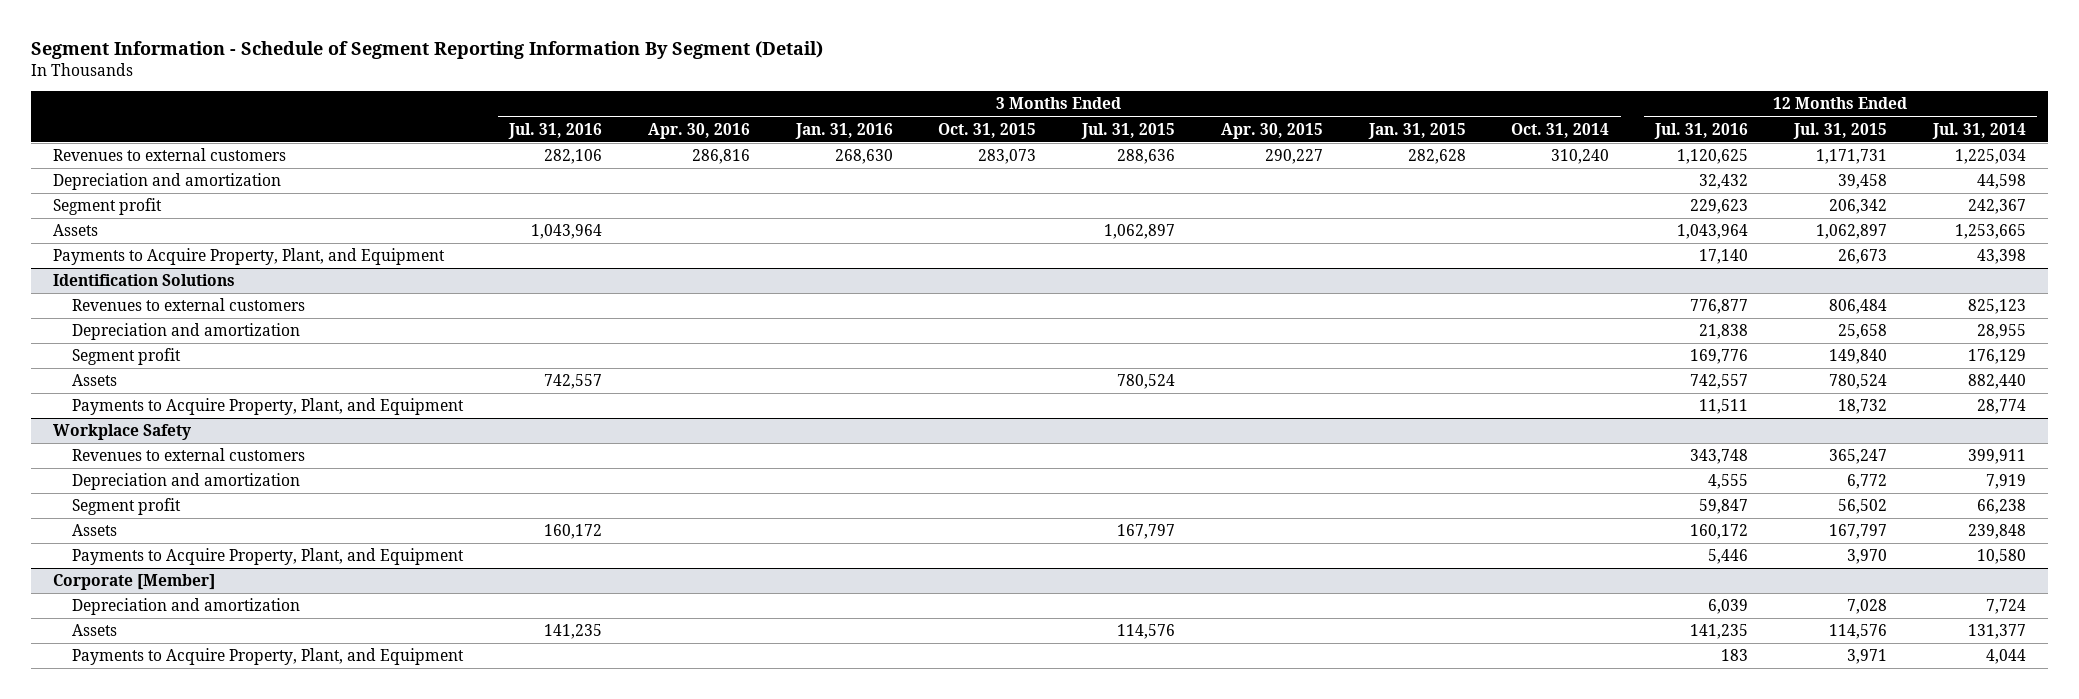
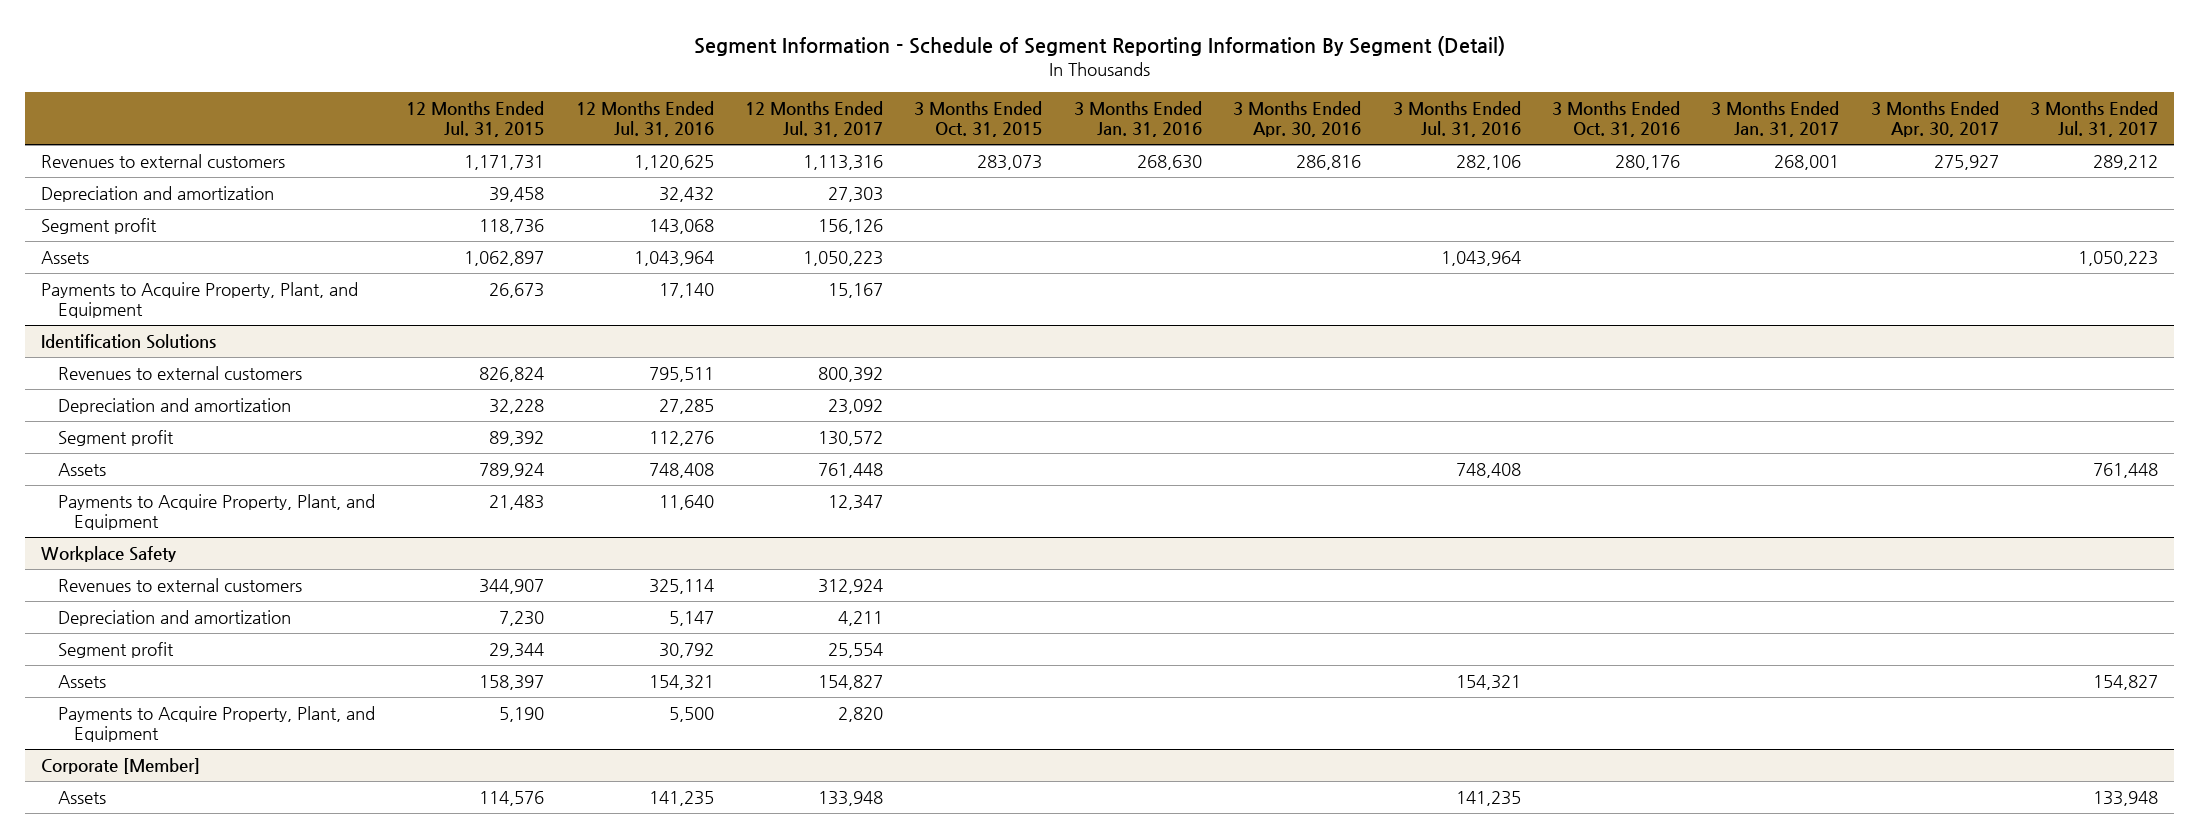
- | 3 Months Ended Jul. 31, 2016 | 3 Months Ended Apr. 30, 2016 | 3 Months Ended Jan. 31, 2016 | 3 Months Ended Oct. 31, 2015 | 3 Months Ended Jul. 31, 2015 | 3 Months Ended Apr. 30, 2015 | 3 Months Ended Jan. 31, 2015 | 3 Months Ended Oct. 31, 2014 | 12 Months Ended Jul. 31, 2016 | 12 Months Ended Jul. 31, 2015 | 12 Months Ended Jul. 31, 2014
+ | 12 Months Ended Jul. 31, 2015 | 12 Months Ended Jul. 31, 2016 | 12 Months Ended Jul. 31, 2017 | 3 Months Ended Oct. 31, 2015 | 3 Months Ended Jan. 31, 2016 | 3 Months Ended Apr. 30, 2016 | 3 Months Ended Jul. 31, 2016 | 3 Months Ended Oct. 31, 2016 | 3 Months Ended Jan. 31, 2017 | 3 Months Ended Apr. 30, 2017 | 3 Months Ended Jul. 31, 2017
- Segment profit | | | | | | | | | 229,623 | 206,342 | 242,367
+ Segment profit | 118,736 | 143,068 | 156,126 | | | | | | | |
@ Identification Solutions
- Revenues to external customers | | | | | | | | | 776,877 | 806,484 | 825,123
- Depreciation and amortization | | | | | | | | | 21,838 | 25,658 | 28,955
- Segment profit | | | | | | | | | 169,776 | 149,840 | 176,129
- Assets | 742,557 | | | | 780,524 | | | | 742,557 | 780,524 | 882,440
- Payments to Acquire Property, Plant, and Equipment | | | | | | | | | 11,511 | 18,732 | 28,774
+ Revenues to external customers | 826,824 | 795,511 | 800,392 | | | | | | | |
+ Depreciation and amortization | 32,228 | 27,285 | 23,092 | | | | | | | |
+ Segment profit | 89,392 | 112,276 | 130,572 | | | | | | | |
+ Assets | 789,924 | 748,408 | 761,448 | | | | 748,408 | | | | 761,448
+ Payments to Acquire Property, Plant, and Equipment | 21,483 | 11,640 | 12,347 | | | | | | | |
@ Workplace Safety
- Revenues to external customers | | | | | | | | | 343,748 | 365,247 | 399,911
- Depreciation and amortization | | | | | | | | | 4,555 | 6,772 | 7,919
- Segment profit | | | | | | | | | 59,847 | 56,502 | 66,238
- Assets | 160,172 | | | | 167,797 | | | | 160,172 | 167,797 | 239,848
- Payments to Acquire Property, Plant, and Equipment | | | | | | | | | 5,446 | 3,970 | 10,580
+ Revenues to external customers | 344,907 | 325,114 | 312,924 | | | | | | | |
+ Depreciation and amortization | 7,230 | 5,147 | 4,211 | | | | | | | |
+ Segment profit | 29,344 | 30,792 | 25,554 | | | | | | | |
+ Assets | 158,397 | 154,321 | 154,827 | | | | 154,321 | | | | 154,827
+ Payments to Acquire Property, Plant, and Equipment | 5,190 | 5,500 | 2,820 | | | | | | | |
@ Corporate [Member]
- Depreciation and amortization | | | | | | | | | 6,039 | 7,028 | 7,724
- Payments to Acquire Property, Plant, and Equipment | | | | | | | | | 183 | 3,971 | 4,044

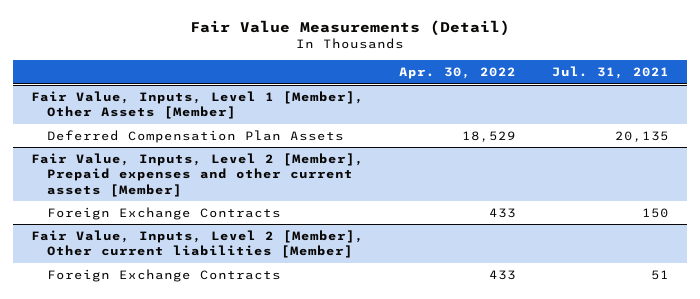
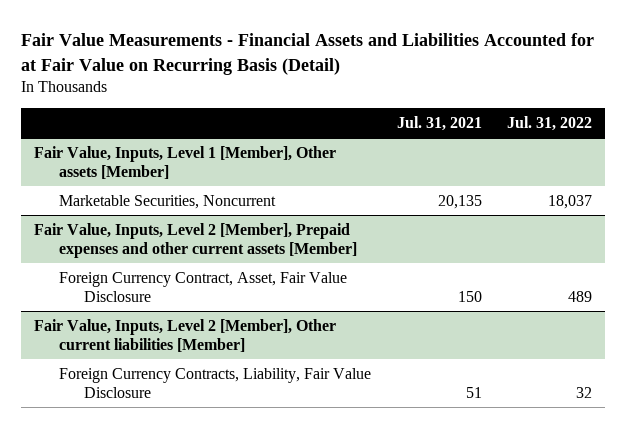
- Fair Value Measurements (Detail)
+ Fair Value Measurements - Financial Assets and Liabilities Accounted for at Fair Value on Recurring Basis (Detail)
- | Apr. 30, 2022 | Jul. 31, 2021
+ | Jul. 31, 2021 | Jul. 31, 2022
- Fair Value, Inputs, Level 1 [Member], Other Assets [Member]
- Deferred Compensation Plan Assets | 18,529 | 20,135
+ Fair Value, Inputs, Level 1 [Member], Other assets [Member]
+ Marketable Securities, Noncurrent | 20,135 | 18,037
@ Fair Value, Inputs, Level 2 [Member], Prepaid expenses and other current assets [Member]
- Foreign Exchange Contracts | 433 | 150
+ Foreign Currency Contract, Asset, Fair Value Disclosure | 150 | 489
@ Fair Value, Inputs, Level 2 [Member], Other current liabilities [Member]
- Foreign Exchange Contracts | 433 | 51
+ Foreign Currency Contracts, Liability, Fair Value Disclosure | 51 | 32

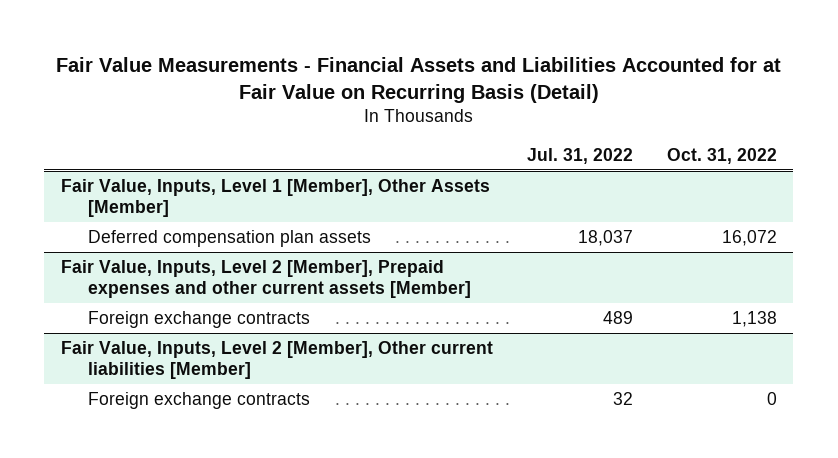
- | Jul. 31, 2021 | Jul. 31, 2022
+ | Jul. 31, 2022 | Oct. 31, 2022
- Fair Value, Inputs, Level 1 [Member], Other assets [Member]
- Marketable Securities, Noncurrent | 20,135 | 18,037
+ Fair Value, Inputs, Level 1 [Member], Other Assets [Member]
+ Deferred compensation plan assets | 18,037 | 16,072
@ Fair Value, Inputs, Level 2 [Member], Prepaid expenses and other current assets [Member]
- Foreign Currency Contract, Asset, Fair Value Disclosure | 150 | 489
+ Foreign exchange contracts | 489 | 1,138
@ Fair Value, Inputs, Level 2 [Member], Other current liabilities [Member]
- Foreign Currency Contracts, Liability, Fair Value Disclosure | 51 | 32
+ Foreign exchange contracts | 32 | 0

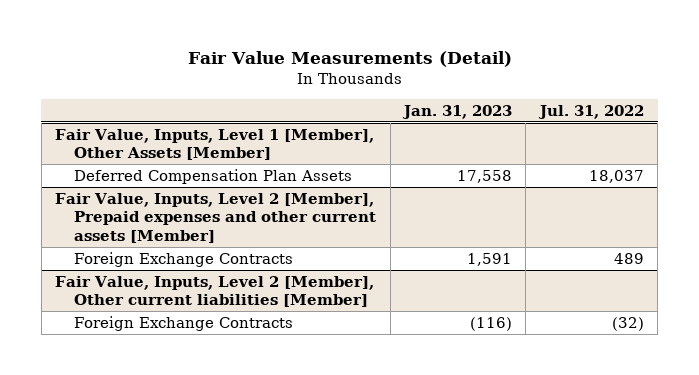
- Fair Value Measurements - Financial Assets and Liabilities Accounted for at Fair Value on Recurring Basis (Detail)
+ Fair Value Measurements (Detail)
- | Jul. 31, 2022 | Oct. 31, 2022
+ | Jan. 31, 2023 | Jul. 31, 2022
@ Fair Value, Inputs, Level 1 [Member], Other Assets [Member]
- Deferred compensation plan assets | 18,037 | 16,072
+ Deferred Compensation Plan Assets | 17,558 | 18,037
@ Fair Value, Inputs, Level 2 [Member], Prepaid expenses and other current assets [Member]
- Foreign exchange contracts | 489 | 1,138
+ Foreign Exchange Contracts | 1,591 | 489
@ Fair Value, Inputs, Level 2 [Member], Other current liabilities [Member]
- Foreign exchange contracts | 32 | 0
+ Foreign Exchange Contracts | (116) | (32)

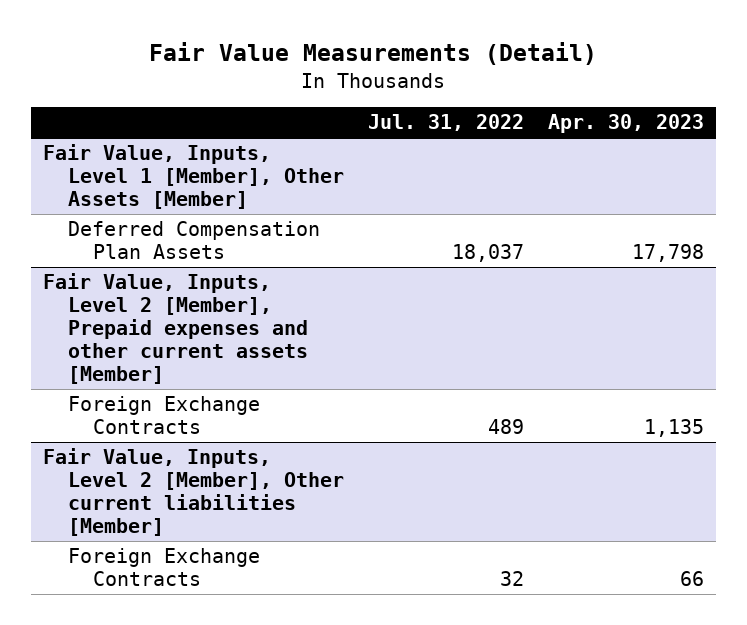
- | Jan. 31, 2023 | Jul. 31, 2022
+ | Jul. 31, 2022 | Apr. 30, 2023
@ Fair Value, Inputs, Level 2 [Member], Other current liabilities [Member]
- Foreign Exchange Contracts | (116) | (32)
+ Foreign Exchange Contracts | 32 | 66

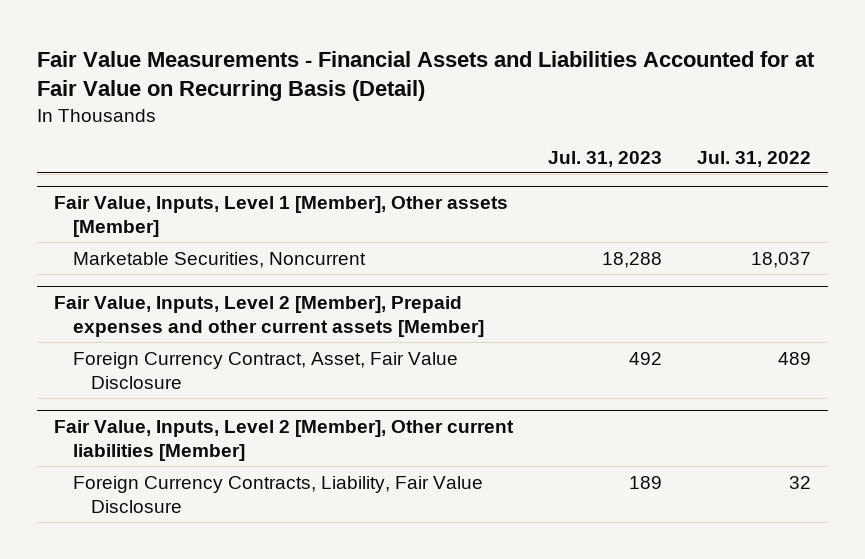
- Fair Value Measurements (Detail)
+ Fair Value Measurements - Financial Assets and Liabilities Accounted for at Fair Value on Recurring Basis (Detail)
- | Jul. 31, 2022 | Apr. 30, 2023
+ | Jul. 31, 2023 | Jul. 31, 2022
- Fair Value, Inputs, Level 1 [Member], Other Assets [Member]
- Deferred Compensation Plan Assets | 18,037 | 17,798
+ Fair Value, Inputs, Level 1 [Member], Other assets [Member]
+ Marketable Securities, Noncurrent | 18,288 | 18,037
@ Fair Value, Inputs, Level 2 [Member], Prepaid expenses and other current assets [Member]
- Foreign Exchange Contracts | 489 | 1,135
+ Foreign Currency Contract, Asset, Fair Value Disclosure | 492 | 489
@ Fair Value, Inputs, Level 2 [Member], Other current liabilities [Member]
- Foreign Exchange Contracts | 32 | 66
+ Foreign Currency Contracts, Liability, Fair Value Disclosure | 189 | 32

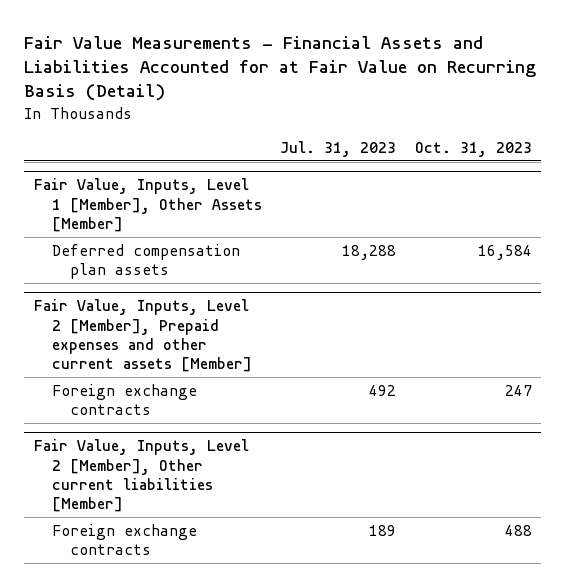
- | Jul. 31, 2023 | Jul. 31, 2022
+ | Jul. 31, 2023 | Oct. 31, 2023
- Fair Value, Inputs, Level 1 [Member], Other assets [Member]
- Marketable Securities, Noncurrent | 18,288 | 18,037
+ Fair Value, Inputs, Level 1 [Member], Other Assets [Member]
+ Deferred compensation plan assets | 18,288 | 16,584
@ Fair Value, Inputs, Level 2 [Member], Prepaid expenses and other current assets [Member]
- Foreign Currency Contract, Asset, Fair Value Disclosure | 492 | 489
+ Foreign exchange contracts | 492 | 247
@ Fair Value, Inputs, Level 2 [Member], Other current liabilities [Member]
- Foreign Currency Contracts, Liability, Fair Value Disclosure | 189 | 32
+ Foreign exchange contracts | 189 | 488

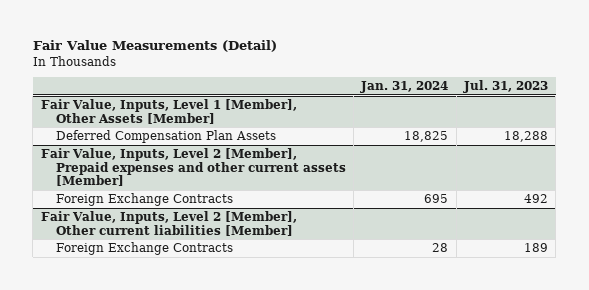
- Fair Value Measurements - Financial Assets and Liabilities Accounted for at Fair Value on Recurring Basis (Detail)
+ Fair Value Measurements (Detail)
- | Jul. 31, 2023 | Oct. 31, 2023
+ | Jan. 31, 2024 | Jul. 31, 2023
@ Fair Value, Inputs, Level 1 [Member], Other Assets [Member]
- Deferred compensation plan assets | 18,288 | 16,584
+ Deferred Compensation Plan Assets | 18,825 | 18,288
@ Fair Value, Inputs, Level 2 [Member], Prepaid expenses and other current assets [Member]
- Foreign exchange contracts | 492 | 247
+ Foreign Exchange Contracts | 695 | 492
@ Fair Value, Inputs, Level 2 [Member], Other current liabilities [Member]
- Foreign exchange contracts | 189 | 488
+ Foreign Exchange Contracts | 28 | 189

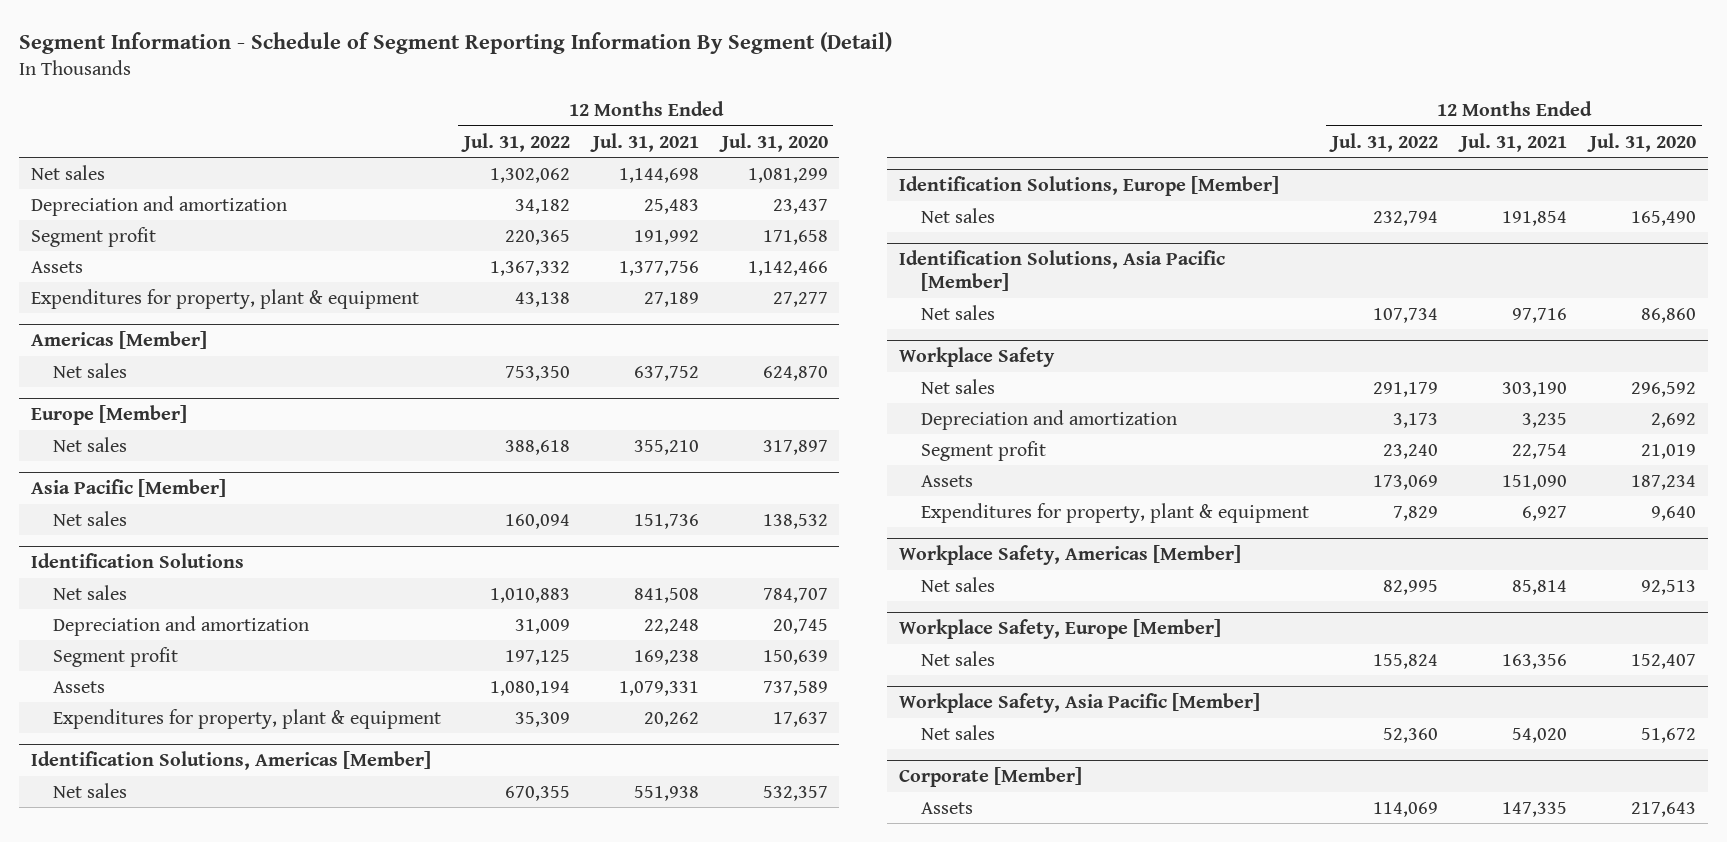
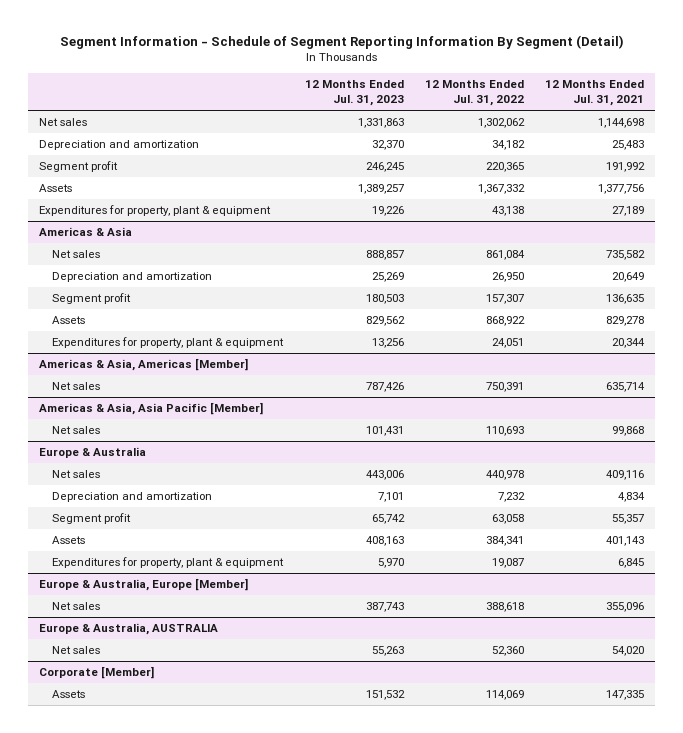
- | 12 Months Ended Jul. 31, 2022 | 12 Months Ended Jul. 31, 2021 | 12 Months Ended Jul. 31, 2020
+ | 12 Months Ended Jul. 31, 2023 | 12 Months Ended Jul. 31, 2022 | 12 Months Ended Jul. 31, 2021
- Americas [Member]
- Net sales | 753,350 | 637,752 | 624,870
- Europe [Member]
- Net sales | 388,618 | 355,210 | 317,897
- Asia Pacific [Member]
- Net sales | 160,094 | 151,736 | 138,532
- Identification Solutions
- Net sales | 1,010,883 | 841,508 | 784,707
- Depreciation and amortization | 31,009 | 22,248 | 20,745
- Segment profit | 197,125 | 169,238 | 150,639
- Assets | 1,080,194 | 1,079,331 | 737,589
- Expenditures for property, plant & equipment | 35,309 | 20,262 | 17,637
- Identification Solutions, Americas [Member]
- Net sales | 670,355 | 551,938 | 532,357
- Identification Solutions, Europe [Member]
- Net sales | 232,794 | 191,854 | 165,490
- Identification Solutions, Asia Pacific [Member]
- Net sales | 107,734 | 97,716 | 86,860
- Workplace Safety
- Net sales | 291,179 | 303,190 | 296,592
- Depreciation and amortization | 3,173 | 3,235 | 2,692
- Segment profit | 23,240 | 22,754 | 21,019
- Assets | 173,069 | 151,090 | 187,234
- Expenditures for property, plant & equipment | 7,829 | 6,927 | 9,640
- Workplace Safety, Americas [Member]
- Net sales | 82,995 | 85,814 | 92,513
- Workplace Safety, Europe [Member]
- Net sales | 155,824 | 163,356 | 152,407
- Workplace Safety, Asia Pacific [Member]
+ Americas & Asia
+ Net sales | 888,857 | 861,084 | 735,582
+ Depreciation and amortization | 25,269 | 26,950 | 20,649
+ Segment profit | 180,503 | 157,307 | 136,635
+ Assets | 829,562 | 868,922 | 829,278
+ Expenditures for property, plant & equipment | 13,256 | 24,051 | 20,344
+ Americas & Asia, Americas [Member]
+ Net sales | 787,426 | 750,391 | 635,714
+ Americas & Asia, Asia Pacific [Member]
+ Net sales | 101,431 | 110,693 | 99,868
+ Europe & Australia
+ Net sales | 443,006 | 440,978 | 409,116
+ Depreciation and amortization | 7,101 | 7,232 | 4,834
+ Segment profit | 65,742 | 63,058 | 55,357
+ Assets | 408,163 | 384,341 | 401,143
+ Expenditures for property, plant & equipment | 5,970 | 19,087 | 6,845
+ Europe & Australia, Europe [Member]
+ Net sales | 387,743 | 388,618 | 355,096
+ Europe & Australia, AUSTRALIA

